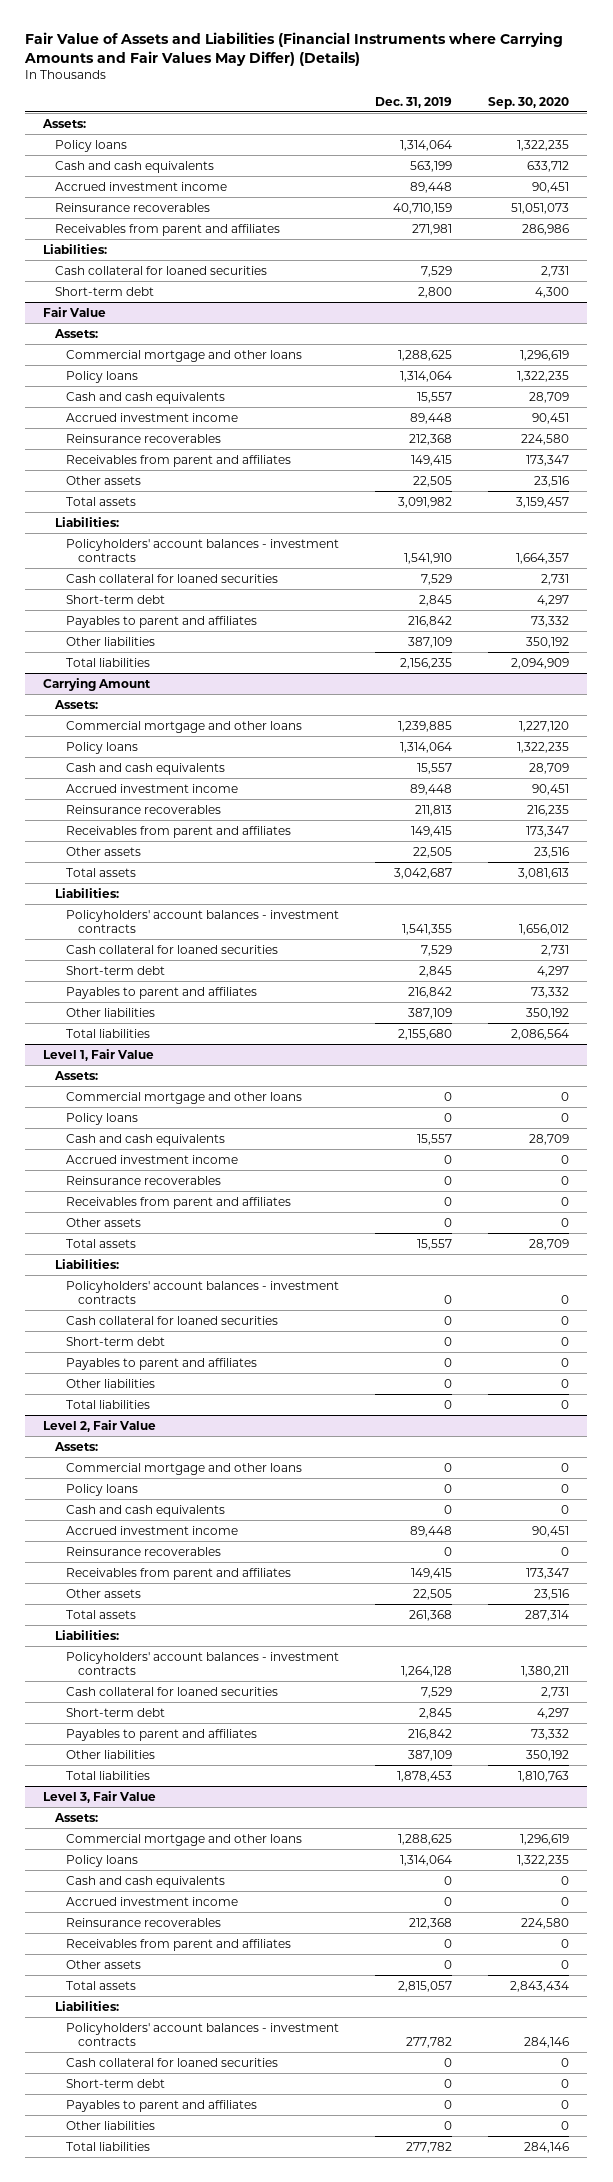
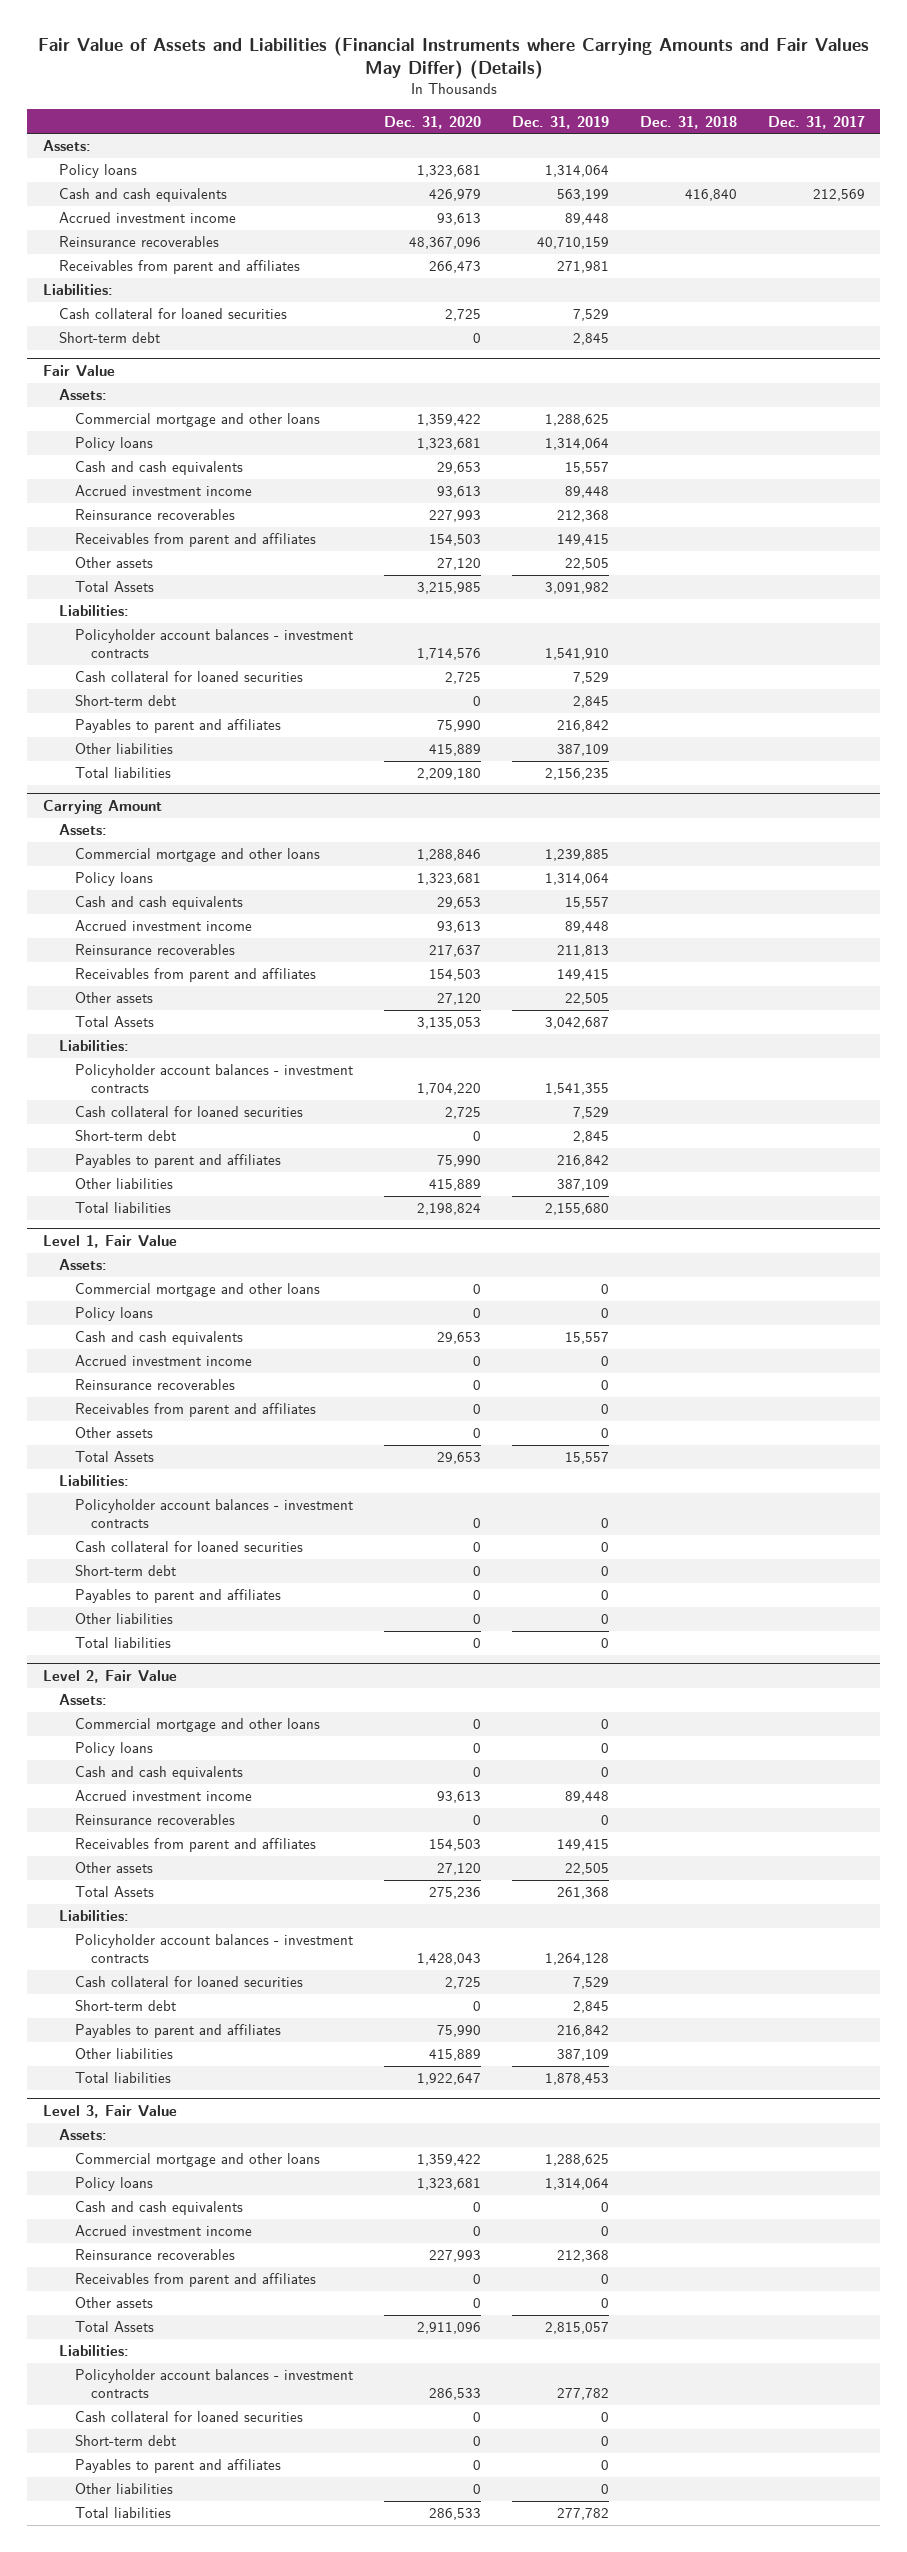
- | Dec. 31, 2019 | Sep. 30, 2020
+ | Dec. 31, 2020 | Dec. 31, 2019 | Dec. 31, 2018 | Dec. 31, 2017
- Short-term debt | 2,800 | 4,300
+ Short-term debt | 0 | 2,845 | |
@ Fair Value
- Total assets | 3,091,982 | 3,159,457
+ Total Assets | 3,215,985 | 3,091,982 | |
- Policyholders' account balances - investment contracts | 1,541,910 | 1,664,357
+ Policyholder account balances - investment contracts | 1,714,576 | 1,541,910 | |
@ Carrying Amount
- Total assets | 3,042,687 | 3,081,613
+ Total Assets | 3,135,053 | 3,042,687 | |
- Policyholders' account balances - investment contracts | 1,541,355 | 1,656,012
+ Policyholder account balances - investment contracts | 1,704,220 | 1,541,355 | |
@ Level 1, Fair Value
- Total assets | 15,557 | 28,709
+ Total Assets | 29,653 | 15,557 | |
- Policyholders' account balances - investment contracts | 0 | 0
+ Policyholder account balances - investment contracts | 0 | 0 | |
@ Level 2, Fair Value
- Total assets | 261,368 | 287,314
+ Total Assets | 275,236 | 261,368 | |
- Policyholders' account balances - investment contracts | 1,264,128 | 1,380,211
+ Policyholder account balances - investment contracts | 1,428,043 | 1,264,128 | |
@ Level 3, Fair Value
- Total assets | 2,815,057 | 2,843,434
+ Total Assets | 2,911,096 | 2,815,057 | |
- Policyholders' account balances - investment contracts | 277,782 | 284,146
+ Policyholder account balances - investment contracts | 286,533 | 277,782 | |

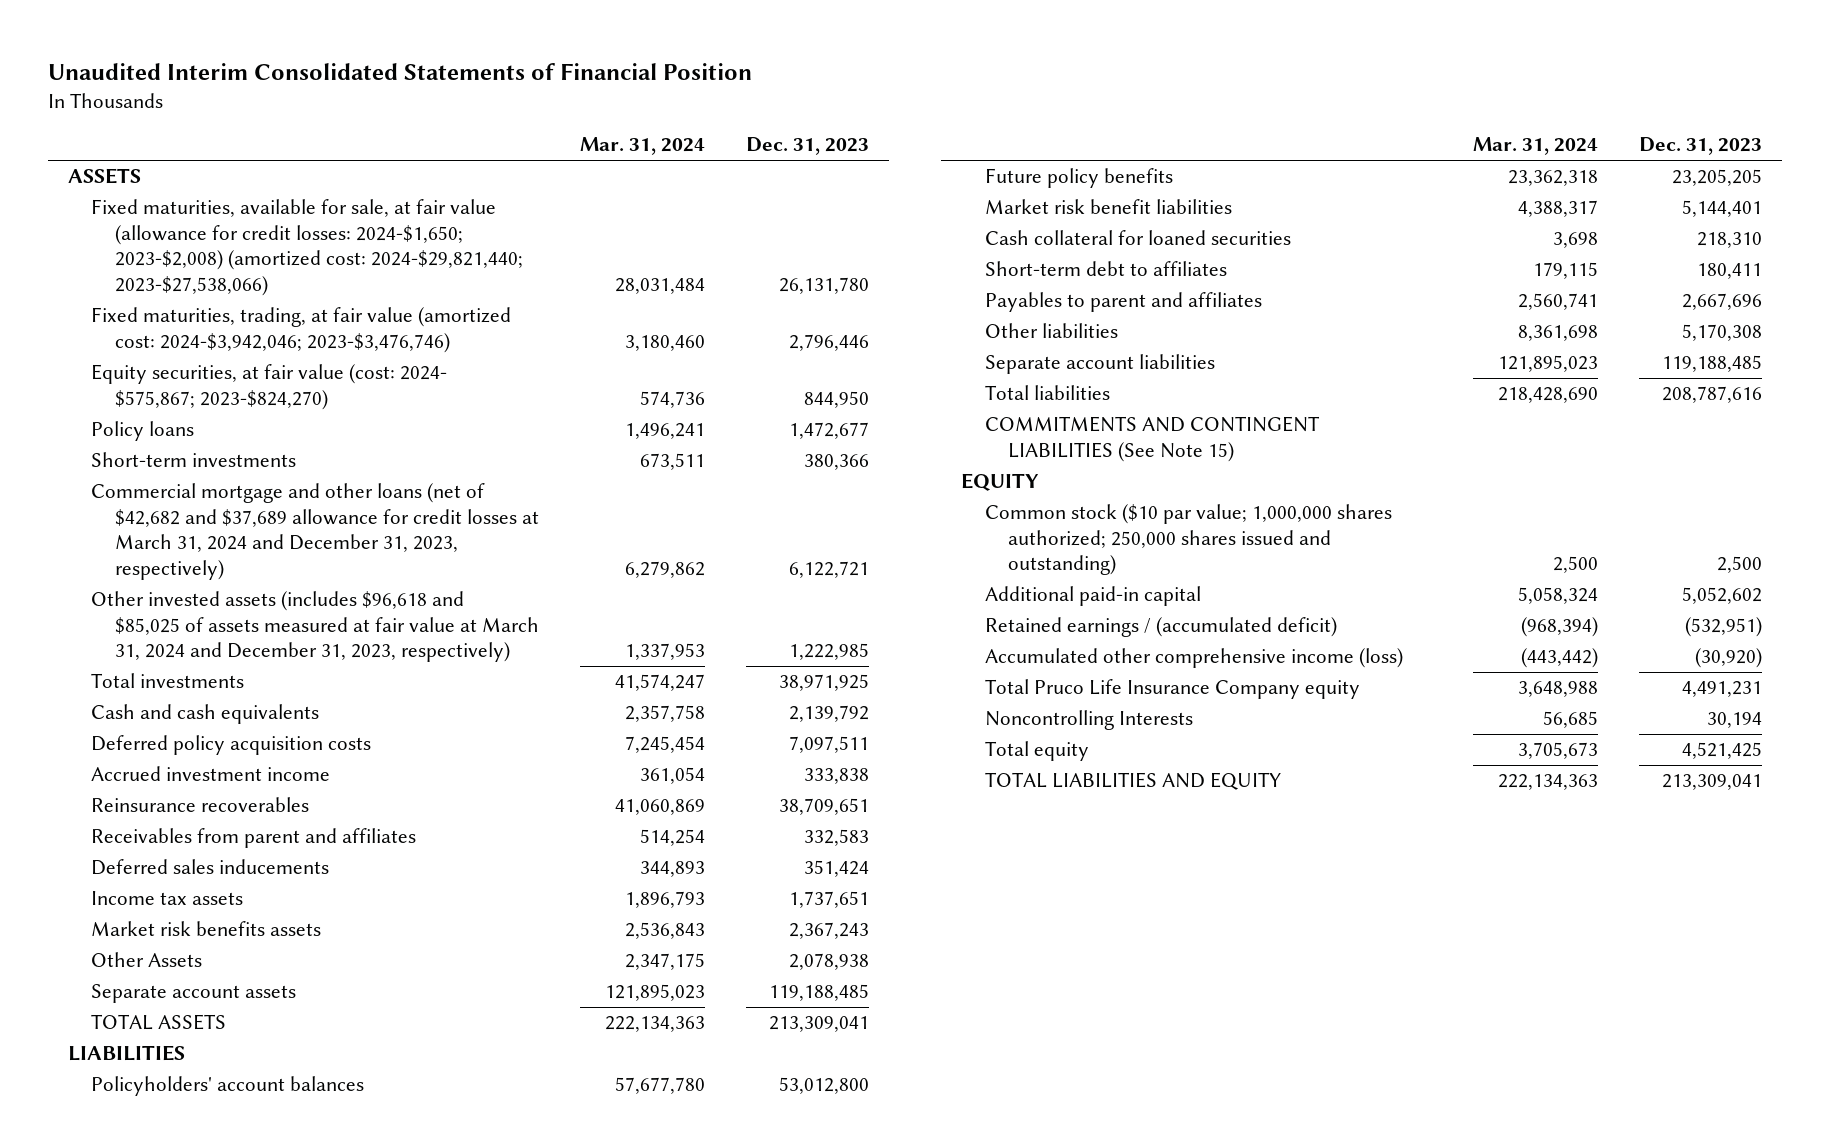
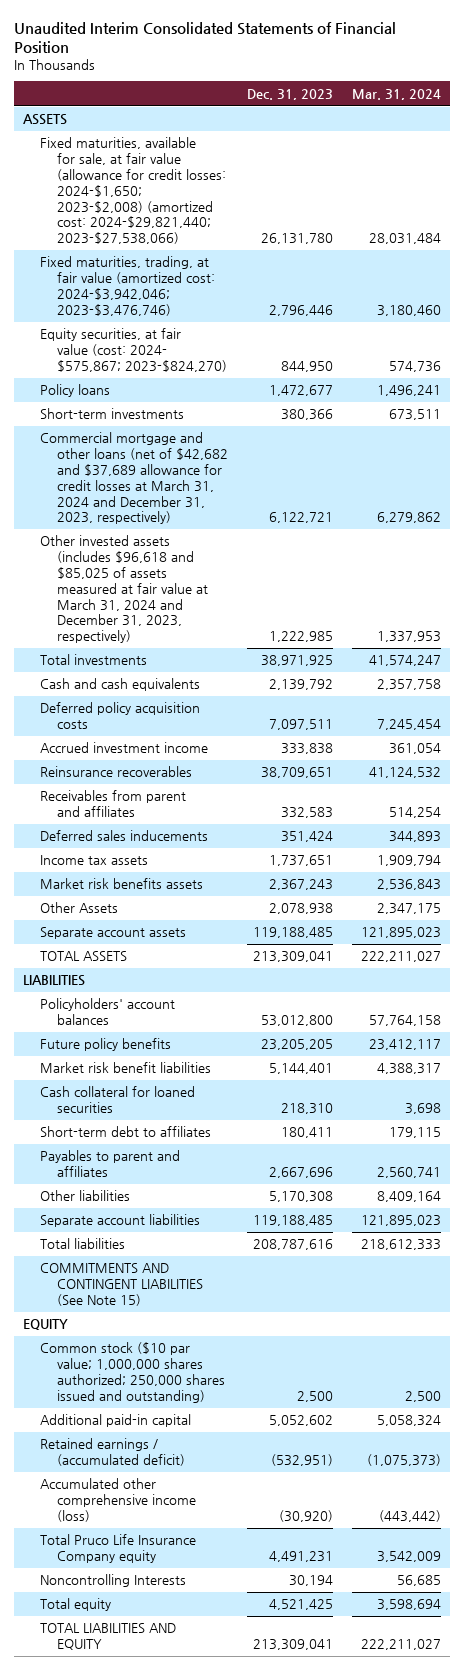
- | Mar. 31, 2024 | Dec. 31, 2023
+ | Dec. 31, 2023 | Mar. 31, 2024
- Reinsurance recoverables | 41,060,869 | 38,709,651
+ Reinsurance recoverables | 38,709,651 | 41,124,532
- Income tax assets | 1,896,793 | 1,737,651
+ Income tax assets | 1,737,651 | 1,909,794
- TOTAL ASSETS | 222,134,363 | 213,309,041
+ TOTAL ASSETS | 213,309,041 | 222,211,027
- Policyholders' account balances | 57,677,780 | 53,012,800
- Future policy benefits | 23,362,318 | 23,205,205
+ Policyholders' account balances | 53,012,800 | 57,764,158
+ Future policy benefits | 23,205,205 | 23,412,117
- Other liabilities | 8,361,698 | 5,170,308
+ Other liabilities | 5,170,308 | 8,409,164
- Total liabilities | 218,428,690 | 208,787,616
+ Total liabilities | 208,787,616 | 218,612,333
- Retained earnings / (accumulated deficit) | (968,394) | (532,951)
+ Retained earnings / (accumulated deficit) | (532,951) | (1,075,373)
- Total Pruco Life Insurance Company equity | 3,648,988 | 4,491,231
+ Total Pruco Life Insurance Company equity | 4,491,231 | 3,542,009
- Total equity | 3,705,673 | 4,521,425
- TOTAL LIABILITIES AND EQUITY | 222,134,363 | 213,309,041
+ Total equity | 4,521,425 | 3,598,694
+ TOTAL LIABILITIES AND EQUITY | 213,309,041 | 222,211,027

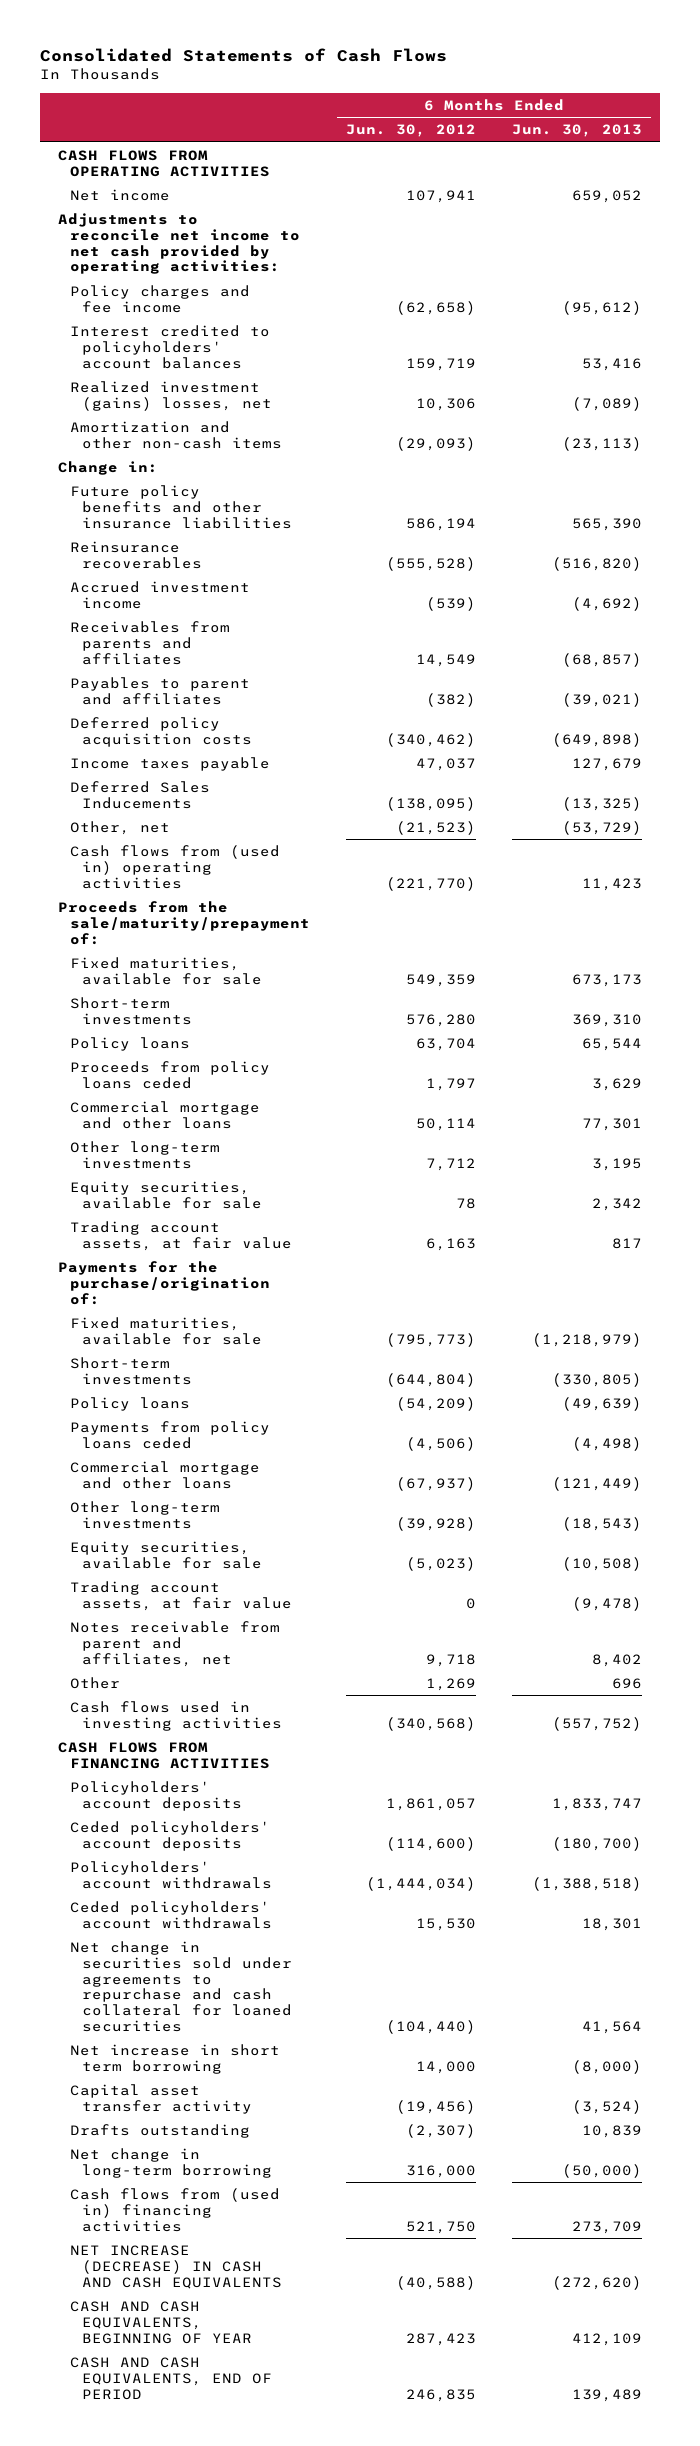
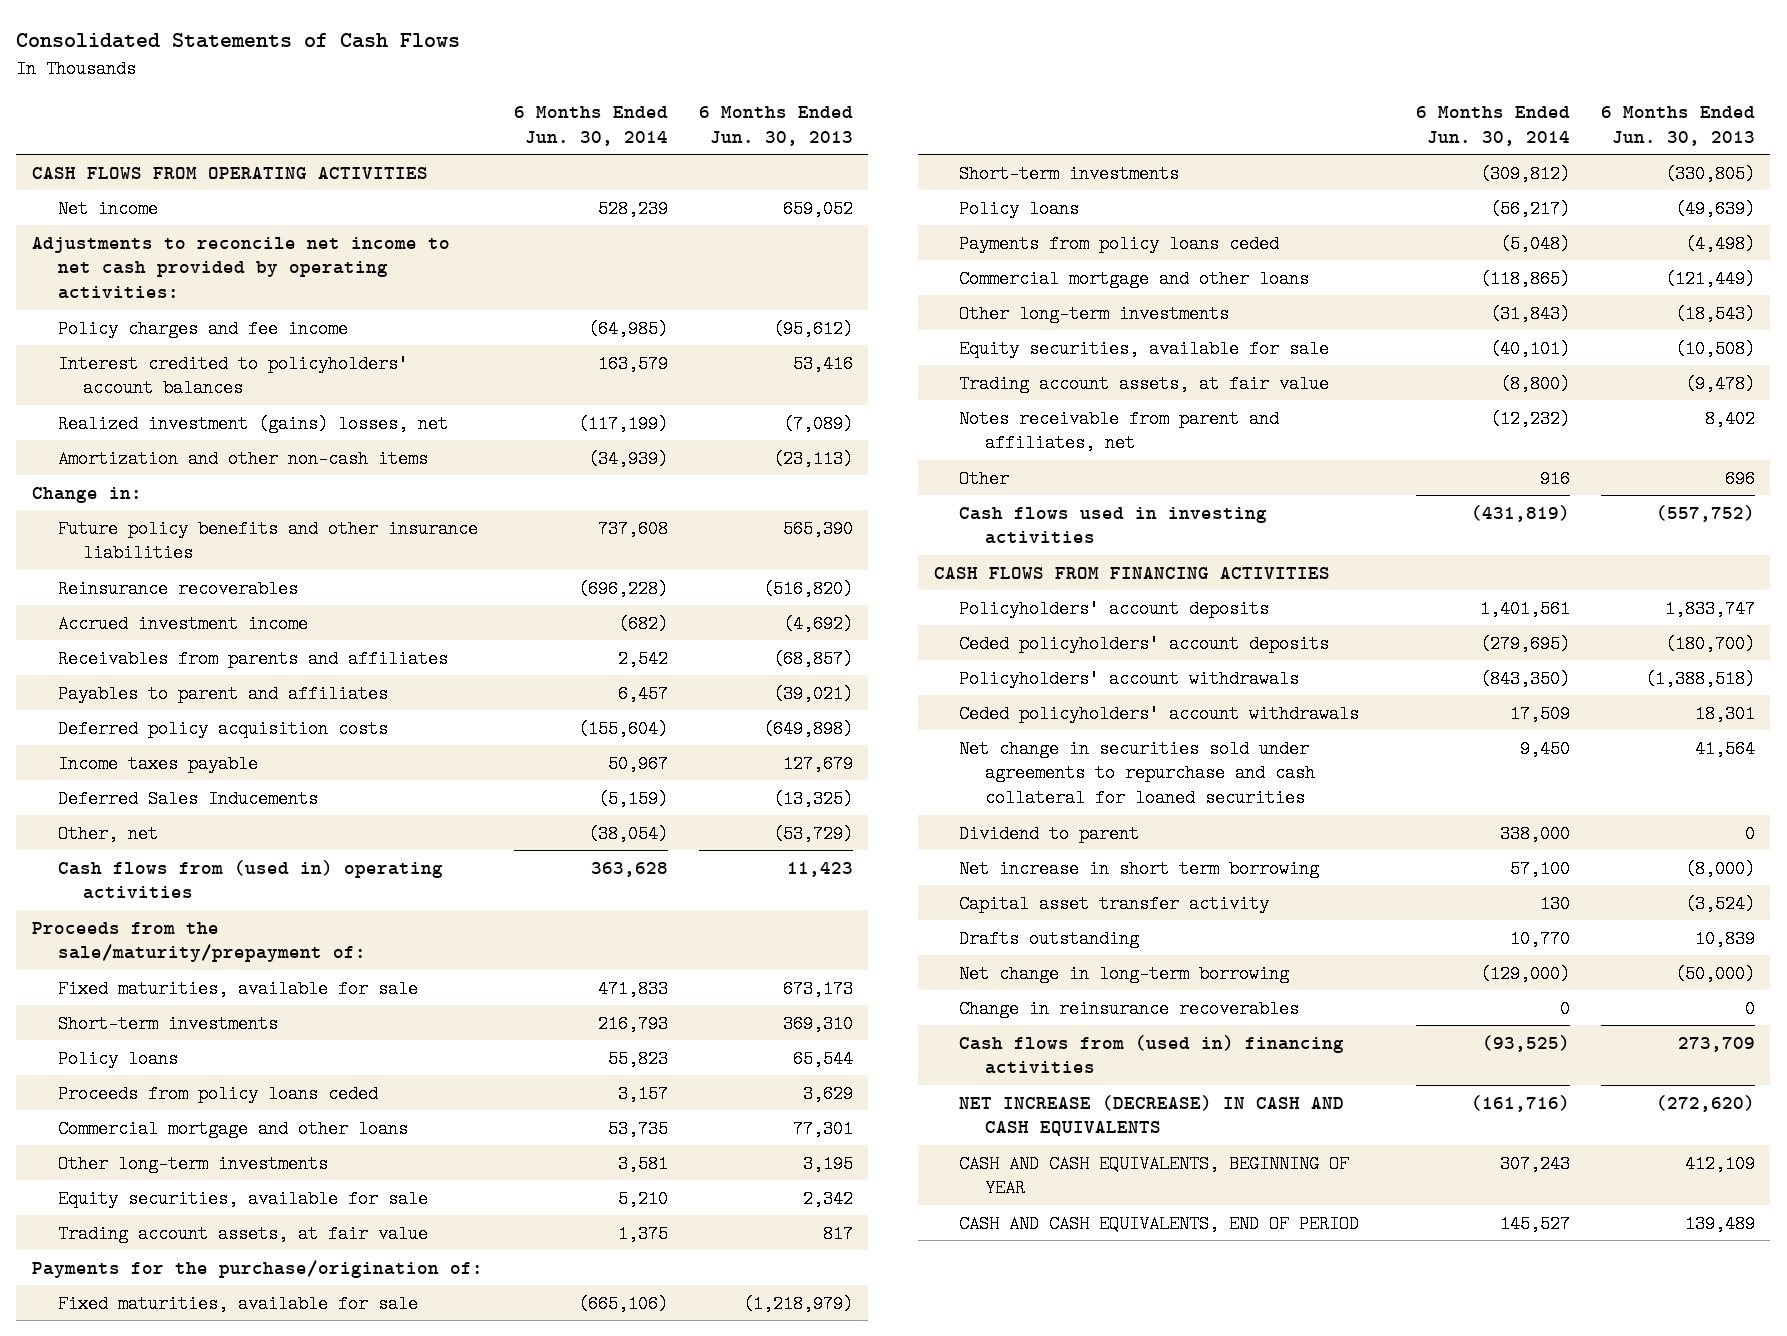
- | 6 Months Ended Jun. 30, 2012 | 6 Months Ended Jun. 30, 2013
+ | 6 Months Ended Jun. 30, 2014 | 6 Months Ended Jun. 30, 2013
+ Dividend to parent | 338,000 | 0
+ Change in reinsurance recoverables | 0 | 0

